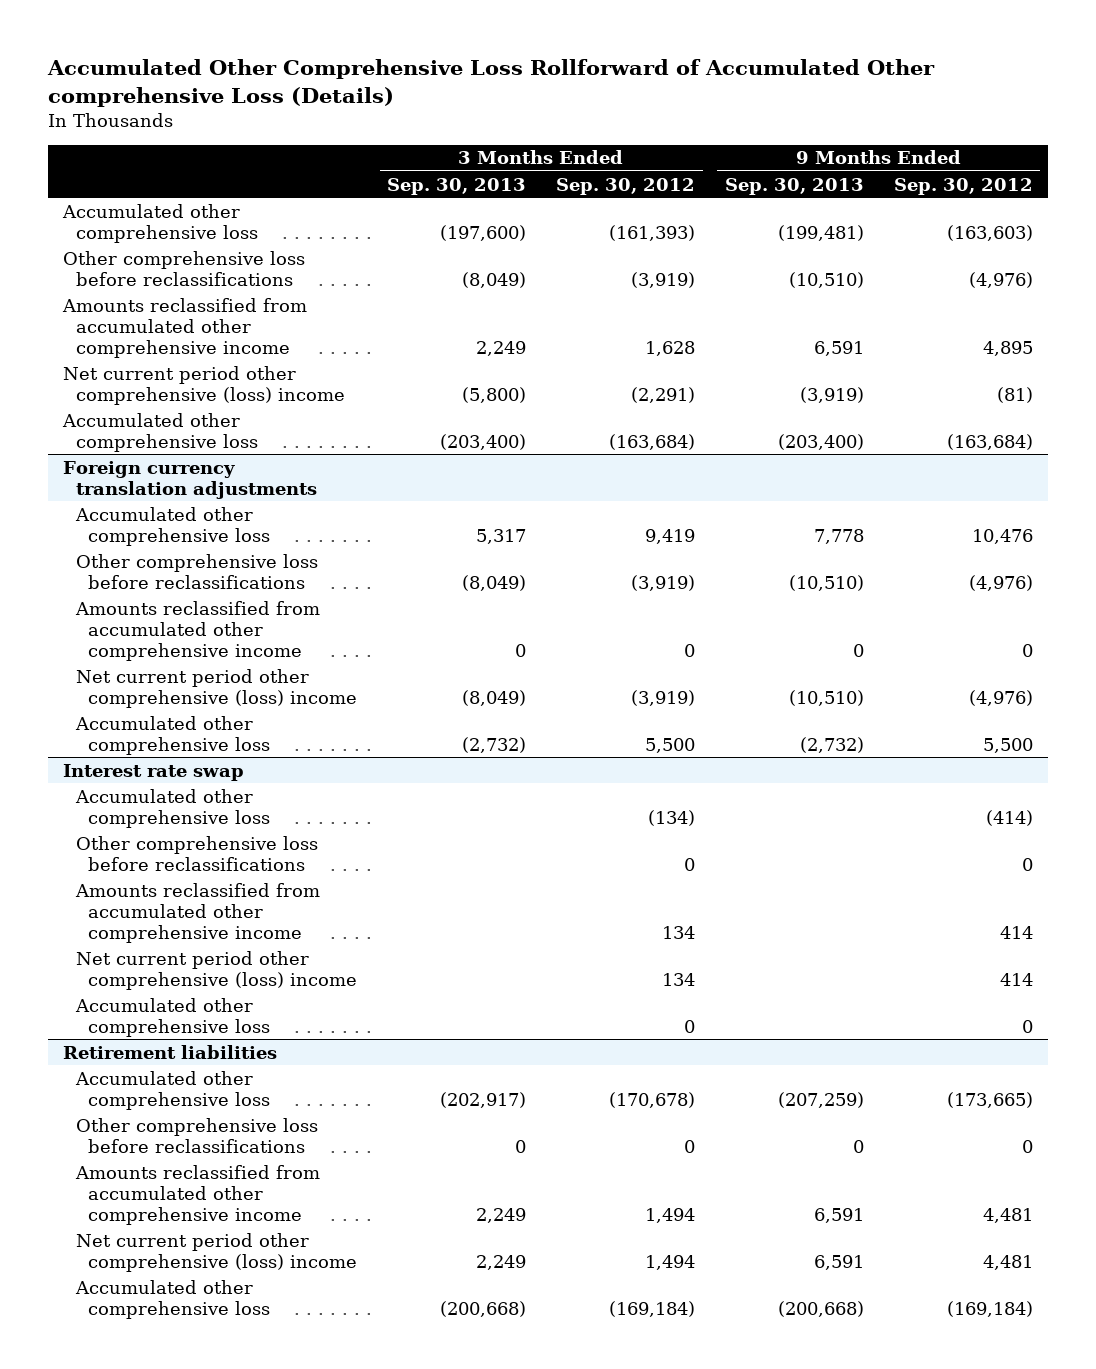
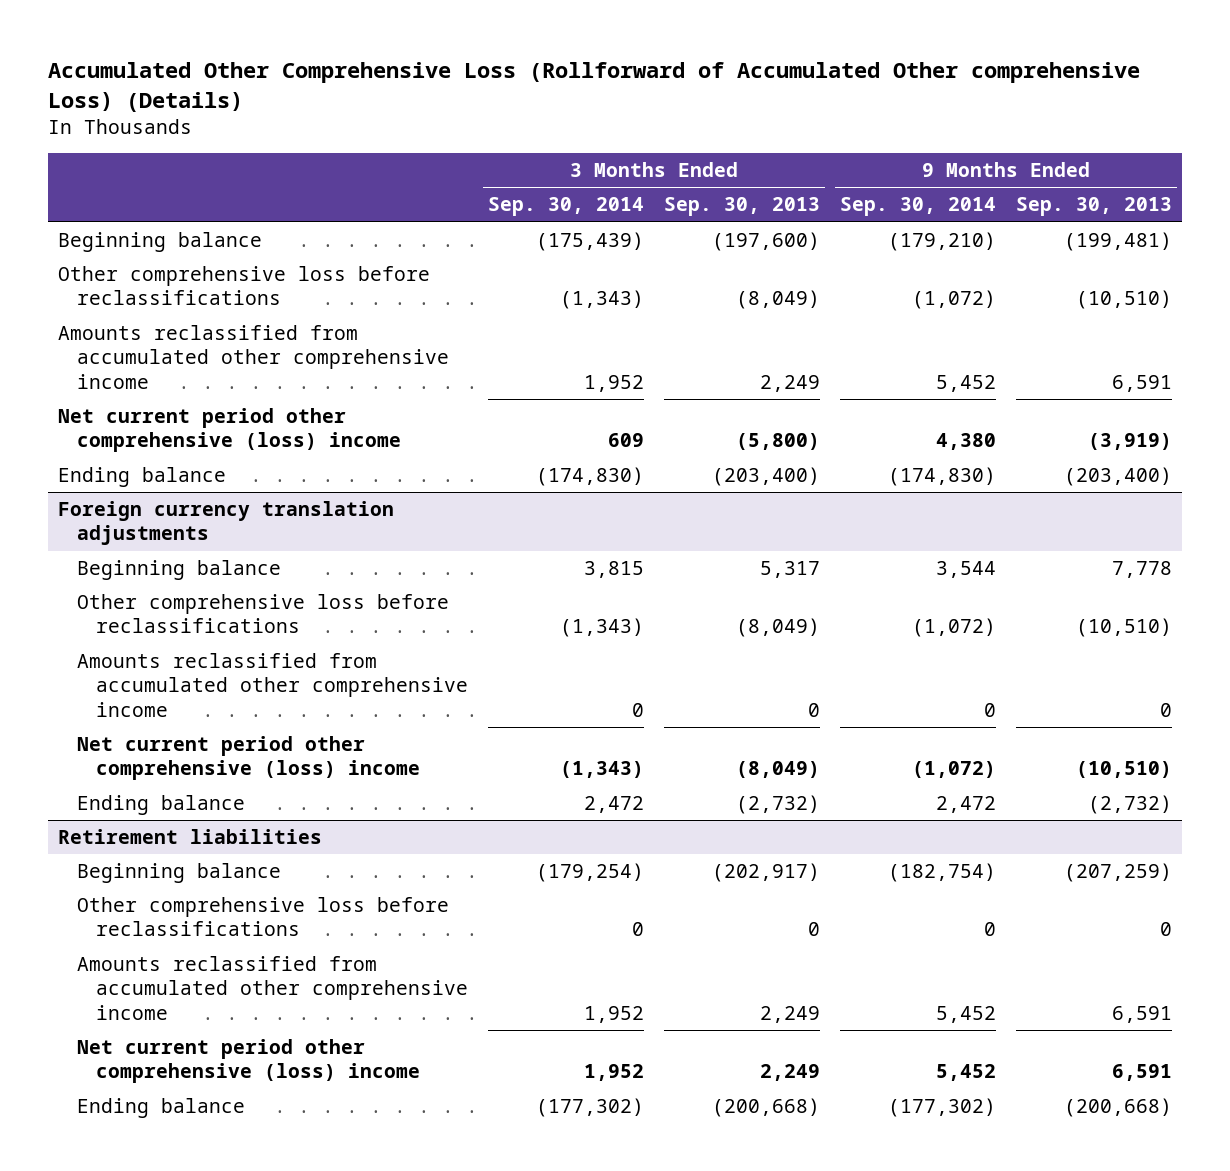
- Accumulated Other Comprehensive Loss Rollforward of Accumulated Other comprehensive Loss (Details)
+ Accumulated Other Comprehensive Loss (Rollforward of Accumulated Other comprehensive Loss) (Details)
- | 3 Months Ended Sep. 30, 2013 | 3 Months Ended Sep. 30, 2012 | 9 Months Ended Sep. 30, 2013 | 9 Months Ended Sep. 30, 2012
+ | 3 Months Ended Sep. 30, 2014 | 3 Months Ended Sep. 30, 2013 | 9 Months Ended Sep. 30, 2014 | 9 Months Ended Sep. 30, 2013
- Accumulated other comprehensive loss | (197,600) | (161,393) | (199,481) | (163,603)
+ Beginning balance | (175,439) | (197,600) | (179,210) | (199,481)
- Accumulated other comprehensive loss | (203,400) | (163,684) | (203,400) | (163,684)
+ Ending balance | (174,830) | (203,400) | (174,830) | (203,400)
@ Foreign currency translation adjustments
- Accumulated other comprehensive loss | 5,317 | 9,419 | 7,778 | 10,476
+ Beginning balance | 3,815 | 5,317 | 3,544 | 7,778
- Accumulated other comprehensive loss | (2,732) | 5,500 | (2,732) | 5,500
- Interest rate swap
- Accumulated other comprehensive loss | | (134) | | (414)
- Other comprehensive loss before reclassifications | | 0 | | 0
- Amounts reclassified from accumulated other comprehensive income | | 134 | | 414
- Net current period other comprehensive (loss) income | | 134 | | 414
- Accumulated other comprehensive loss | | 0 | | 0
@ Foreign currency translation adjustments
+ Ending balance | 2,472 | (2,732) | 2,472 | (2,732)
@ Retirement liabilities
- Accumulated other comprehensive loss | (202,917) | (170,678) | (207,259) | (173,665)
+ Beginning balance | (179,254) | (202,917) | (182,754) | (207,259)
- Accumulated other comprehensive loss | (200,668) | (169,184) | (200,668) | (169,184)
+ Ending balance | (177,302) | (200,668) | (177,302) | (200,668)

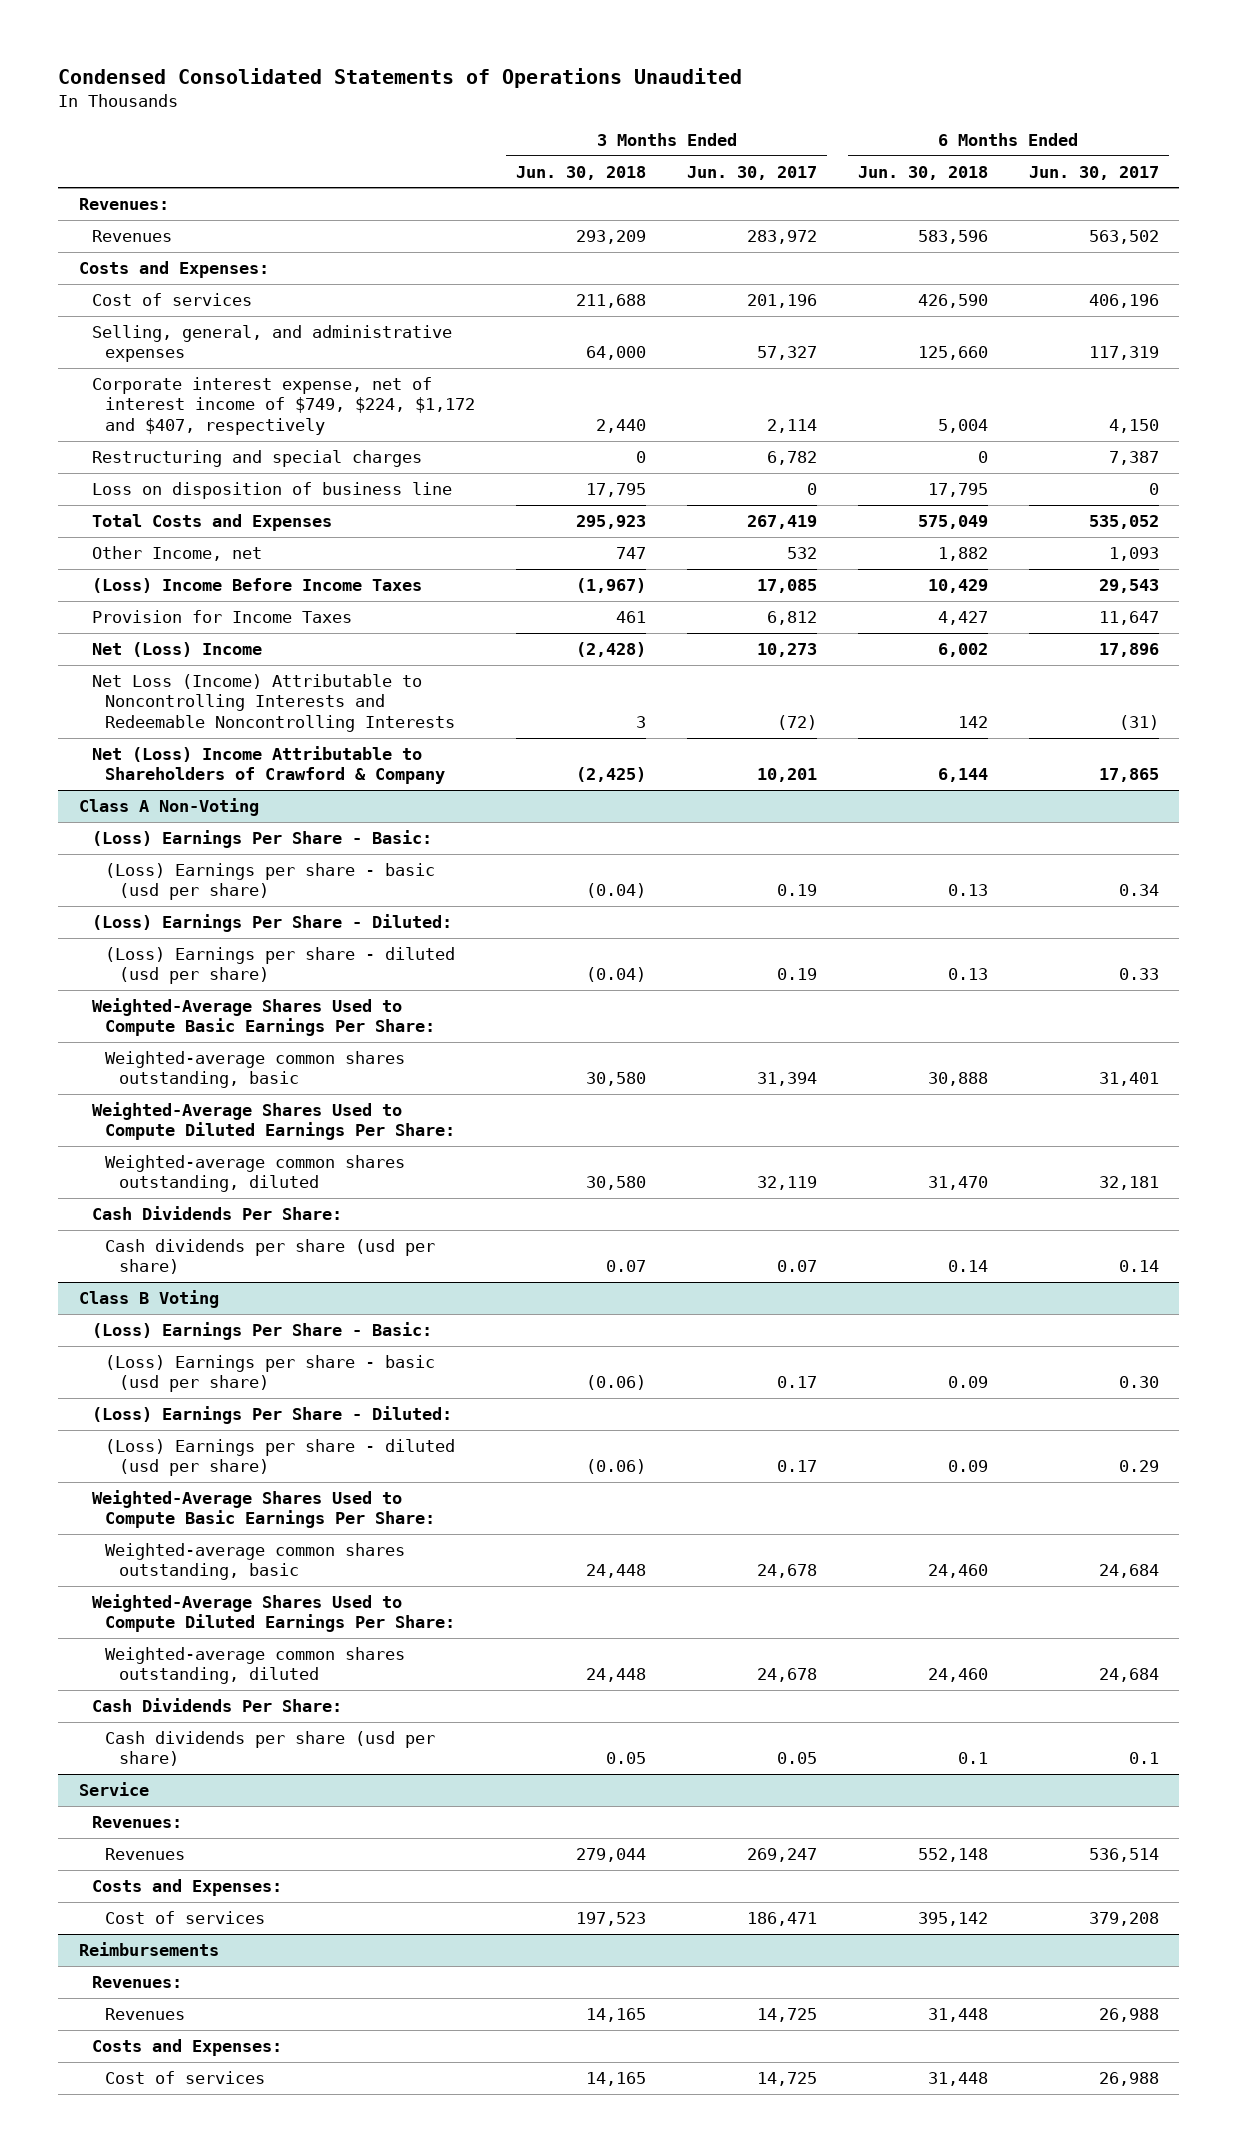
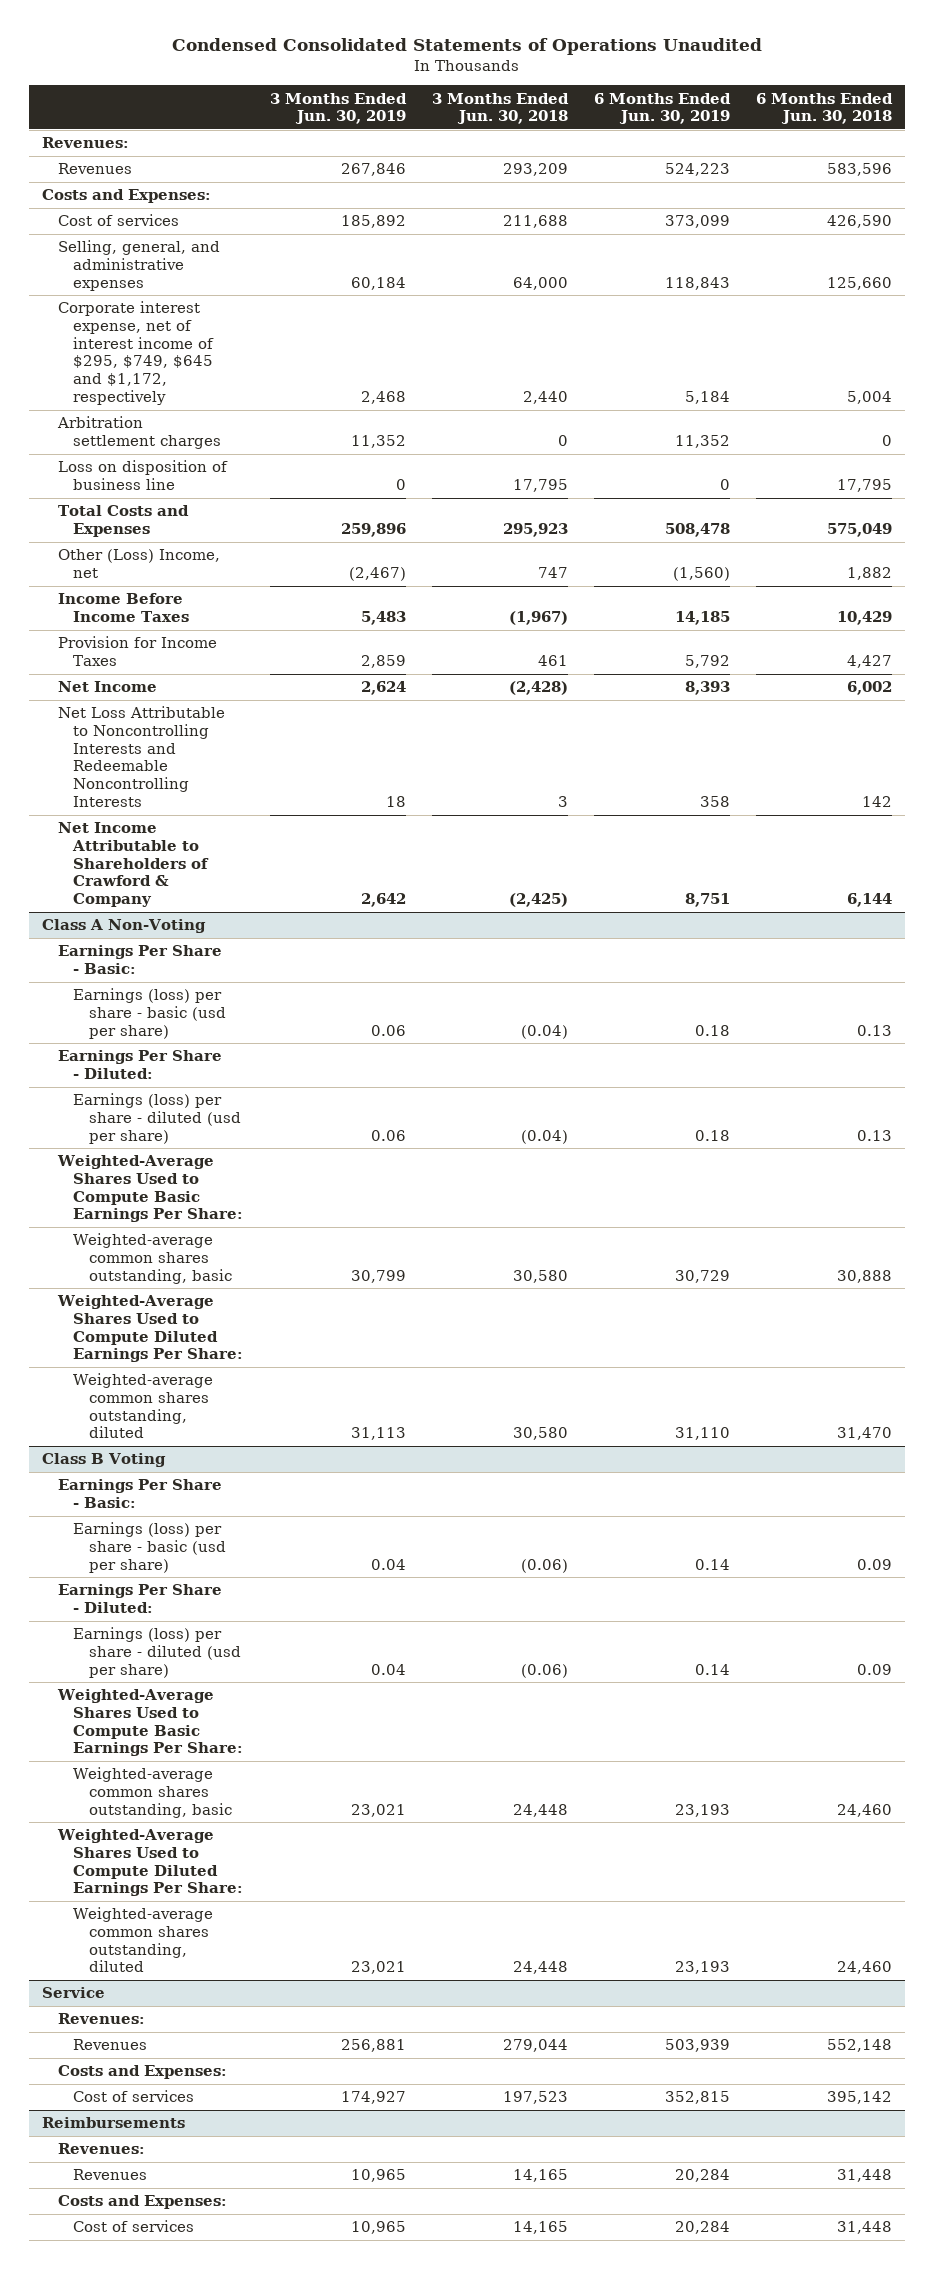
- | 3 Months Ended Jun. 30, 2018 | 3 Months Ended Jun. 30, 2017 | 6 Months Ended Jun. 30, 2018 | 6 Months Ended Jun. 30, 2017
+ | 3 Months Ended Jun. 30, 2019 | 3 Months Ended Jun. 30, 2018 | 6 Months Ended Jun. 30, 2019 | 6 Months Ended Jun. 30, 2018
- Corporate interest expense, net of interest income of $749, $224, $1,172 and $407, respectively | 2,440 | 2,114 | 5,004 | 4,150
- Restructuring and special charges | 0 | 6,782 | 0 | 7,387
+ Corporate interest expense, net of interest income of $295, $749, $645 and $1,172, respectively | 2,468 | 2,440 | 5,184 | 5,004
+ Arbitration settlement charges | 11,352 | 0 | 11,352 | 0
- Other Income, net | 747 | 532 | 1,882 | 1,093
- (Loss) Income Before Income Taxes | (1,967) | 17,085 | 10,429 | 29,543
+ Other (Loss) Income, net | (2,467) | 747 | (1,560) | 1,882
+ Income Before Income Taxes | 5,483 | (1,967) | 14,185 | 10,429
- Net (Loss) Income | (2,428) | 10,273 | 6,002 | 17,896
- Net Loss (Income) Attributable to Noncontrolling Interests and Redeemable Noncontrolling Interests | 3 | (72) | 142 | (31)
- Net (Loss) Income Attributable to Shareholders of Crawford & Company | (2,425) | 10,201 | 6,144 | 17,865
+ Net Income | 2,624 | (2,428) | 8,393 | 6,002
+ Net Loss Attributable to Noncontrolling Interests and Redeemable Noncontrolling Interests | 18 | 3 | 358 | 142
+ Net Income Attributable to Shareholders of Crawford & Company | 2,642 | (2,425) | 8,751 | 6,144
@ Class A Non-Voting
- (Loss) Earnings Per Share - Basic:
- (Loss) Earnings per share - basic (usd per share) | (0.04) | 0.19 | 0.13 | 0.34
- (Loss) Earnings Per Share - Diluted:
- (Loss) Earnings per share - diluted (usd per share) | (0.04) | 0.19 | 0.13 | 0.33
+ Earnings Per Share - Basic:
+ Earnings (loss) per share - basic (usd per share) | 0.06 | (0.04) | 0.18 | 0.13
+ Earnings Per Share - Diluted:
+ Earnings (loss) per share - diluted (usd per share) | 0.06 | (0.04) | 0.18 | 0.13
- Cash Dividends Per Share:
- Cash dividends per share (usd per share) | 0.07 | 0.07 | 0.14 | 0.14
@ Class B Voting
- (Loss) Earnings Per Share - Basic:
- (Loss) Earnings per share - basic (usd per share) | (0.06) | 0.17 | 0.09 | 0.30
- (Loss) Earnings Per Share - Diluted:
- (Loss) Earnings per share - diluted (usd per share) | (0.06) | 0.17 | 0.09 | 0.29
+ Earnings Per Share - Basic:
+ Earnings (loss) per share - basic (usd per share) | 0.04 | (0.06) | 0.14 | 0.09
+ Earnings Per Share - Diluted:
+ Earnings (loss) per share - diluted (usd per share) | 0.04 | (0.06) | 0.14 | 0.09
- Cash Dividends Per Share:
- Cash dividends per share (usd per share) | 0.05 | 0.05 | 0.1 | 0.1

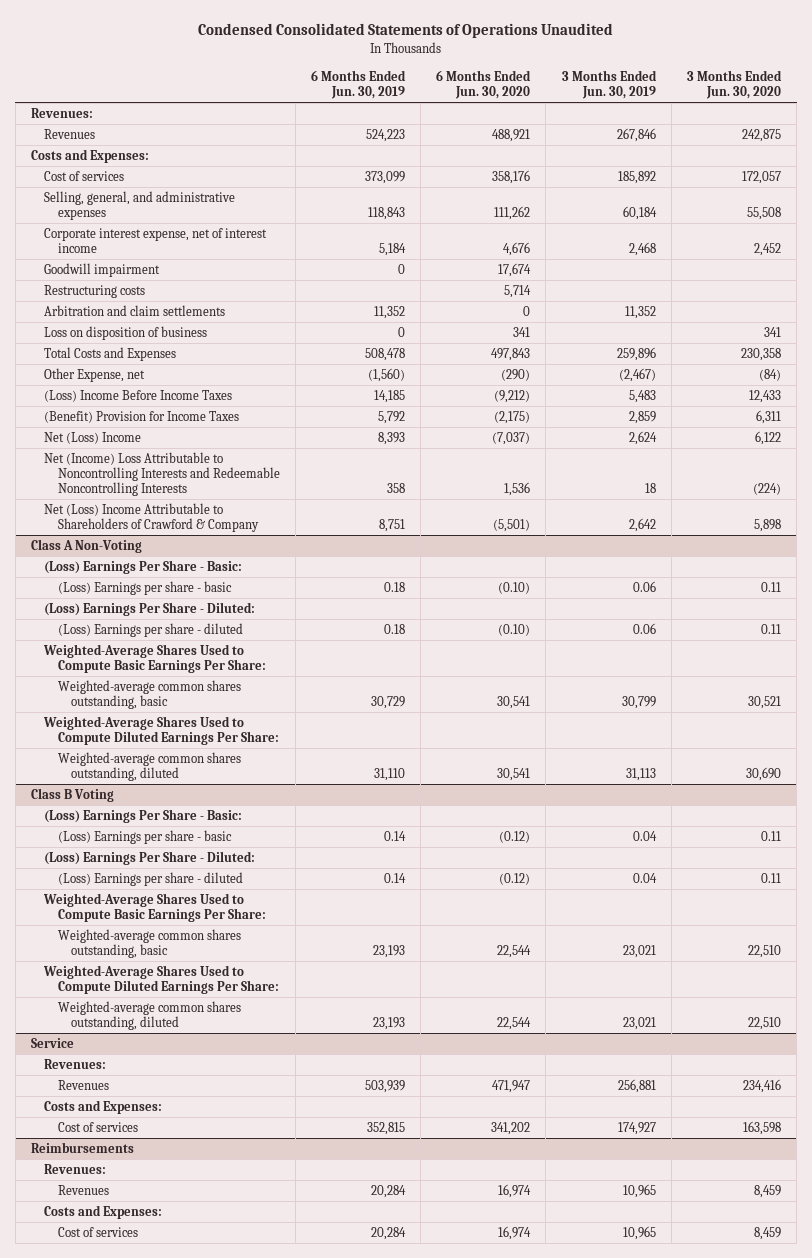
- | 3 Months Ended Jun. 30, 2019 | 3 Months Ended Jun. 30, 2018 | 6 Months Ended Jun. 30, 2019 | 6 Months Ended Jun. 30, 2018
+ | 6 Months Ended Jun. 30, 2019 | 6 Months Ended Jun. 30, 2020 | 3 Months Ended Jun. 30, 2019 | 3 Months Ended Jun. 30, 2020
- Corporate interest expense, net of interest income of $295, $749, $645 and $1,172, respectively | 2,468 | 2,440 | 5,184 | 5,004
- Arbitration settlement charges | 11,352 | 0 | 11,352 | 0
- Loss on disposition of business line | 0 | 17,795 | 0 | 17,795
+ Corporate interest expense, net of interest income | 5,184 | 4,676 | 2,468 | 2,452
+ Goodwill impairment | 0 | 17,674 | |
+ Restructuring costs | | 5,714 | |
+ Arbitration and claim settlements | 11,352 | 0 | 11,352 |
+ Loss on disposition of business | 0 | 341 | | 341
- Other (Loss) Income, net | (2,467) | 747 | (1,560) | 1,882
- Income Before Income Taxes | 5,483 | (1,967) | 14,185 | 10,429
- Provision for Income Taxes | 2,859 | 461 | 5,792 | 4,427
- Net Income | 2,624 | (2,428) | 8,393 | 6,002
- Net Loss Attributable to Noncontrolling Interests and Redeemable Noncontrolling Interests | 18 | 3 | 358 | 142
- Net Income Attributable to Shareholders of Crawford & Company | 2,642 | (2,425) | 8,751 | 6,144
+ Other Expense, net | (1,560) | (290) | (2,467) | (84)
+ (Loss) Income Before Income Taxes | 14,185 | (9,212) | 5,483 | 12,433
+ (Benefit) Provision for Income Taxes | 5,792 | (2,175) | 2,859 | 6,311
+ Net (Loss) Income | 8,393 | (7,037) | 2,624 | 6,122
+ Net (Income) Loss Attributable to Noncontrolling Interests and Redeemable Noncontrolling Interests | 358 | 1,536 | 18 | (224)
+ Net (Loss) Income Attributable to Shareholders of Crawford & Company | 8,751 | (5,501) | 2,642 | 5,898
@ Class A Non-Voting
- Earnings Per Share - Basic:
- Earnings (loss) per share - basic (usd per share) | 0.06 | (0.04) | 0.18 | 0.13
- Earnings Per Share - Diluted:
- Earnings (loss) per share - diluted (usd per share) | 0.06 | (0.04) | 0.18 | 0.13
+ (Loss) Earnings Per Share - Basic:
+ (Loss) Earnings per share - basic | 0.18 | (0.10) | 0.06 | 0.11
+ (Loss) Earnings Per Share - Diluted:
+ (Loss) Earnings per share - diluted | 0.18 | (0.10) | 0.06 | 0.11
@ Class B Voting
- Earnings Per Share - Basic:
- Earnings (loss) per share - basic (usd per share) | 0.04 | (0.06) | 0.14 | 0.09
- Earnings Per Share - Diluted:
- Earnings (loss) per share - diluted (usd per share) | 0.04 | (0.06) | 0.14 | 0.09
+ (Loss) Earnings Per Share - Basic:
+ (Loss) Earnings per share - basic | 0.14 | (0.12) | 0.04 | 0.11
+ (Loss) Earnings Per Share - Diluted:
+ (Loss) Earnings per share - diluted | 0.14 | (0.12) | 0.04 | 0.11

